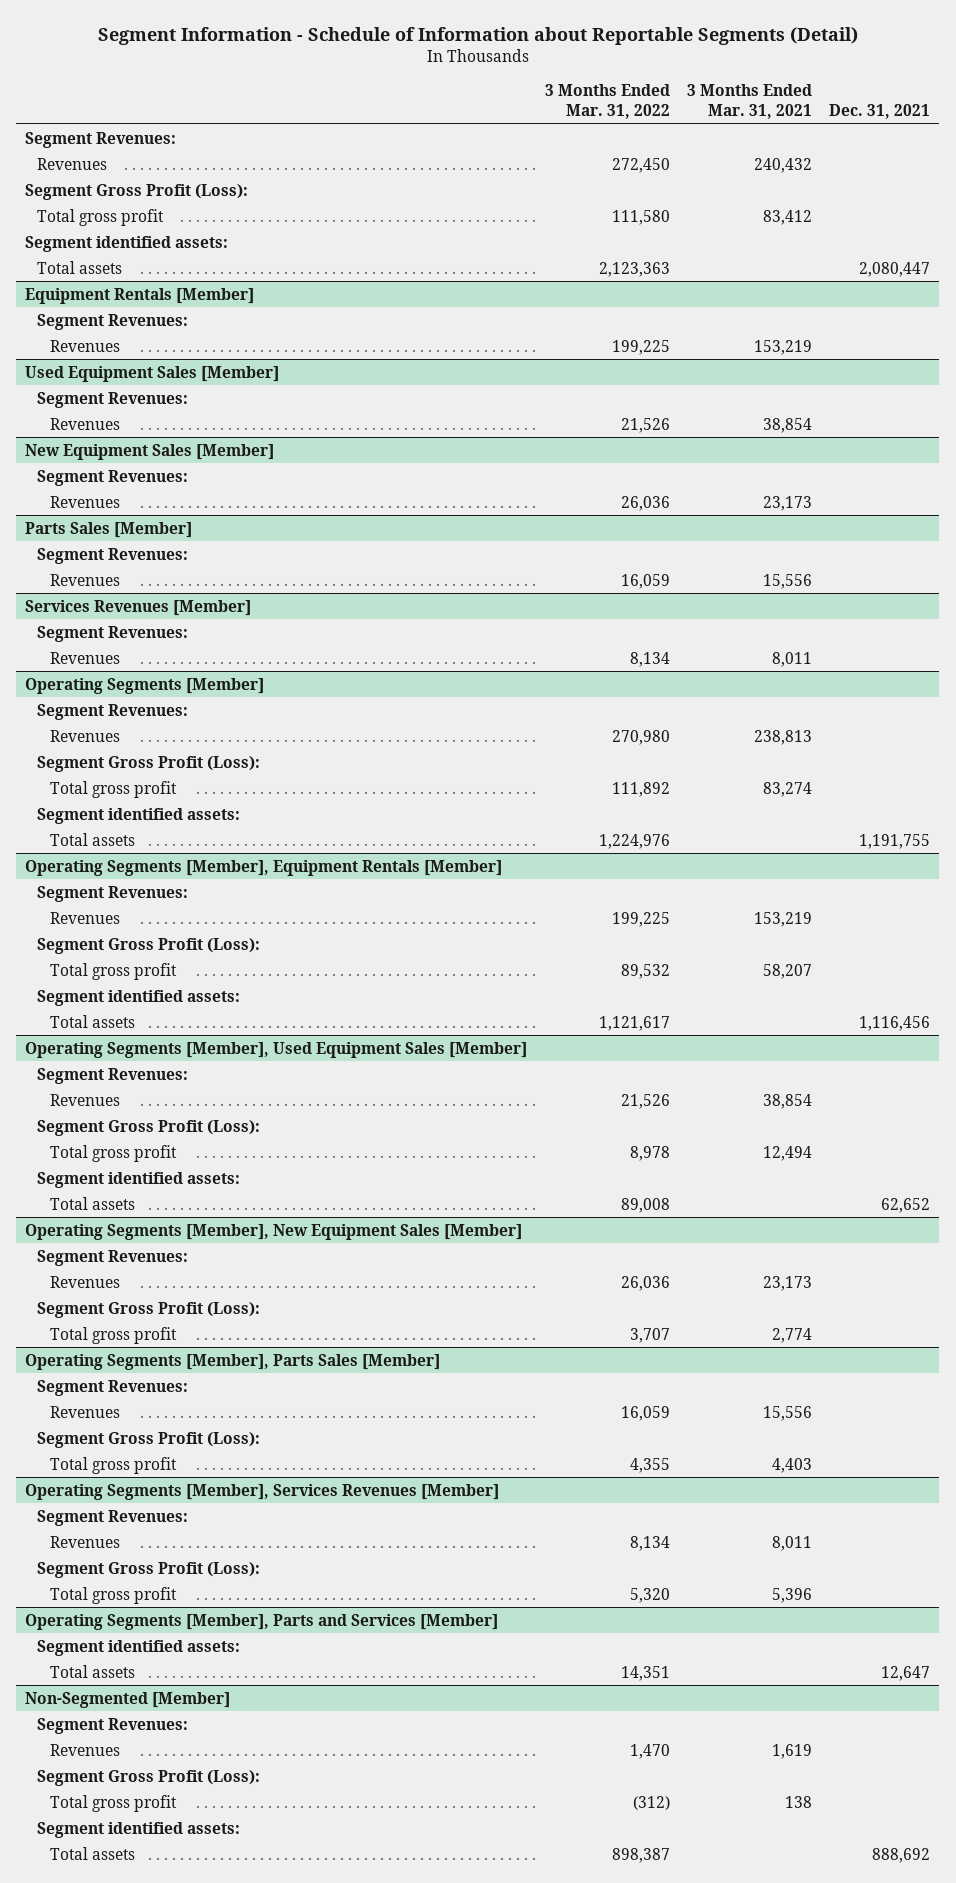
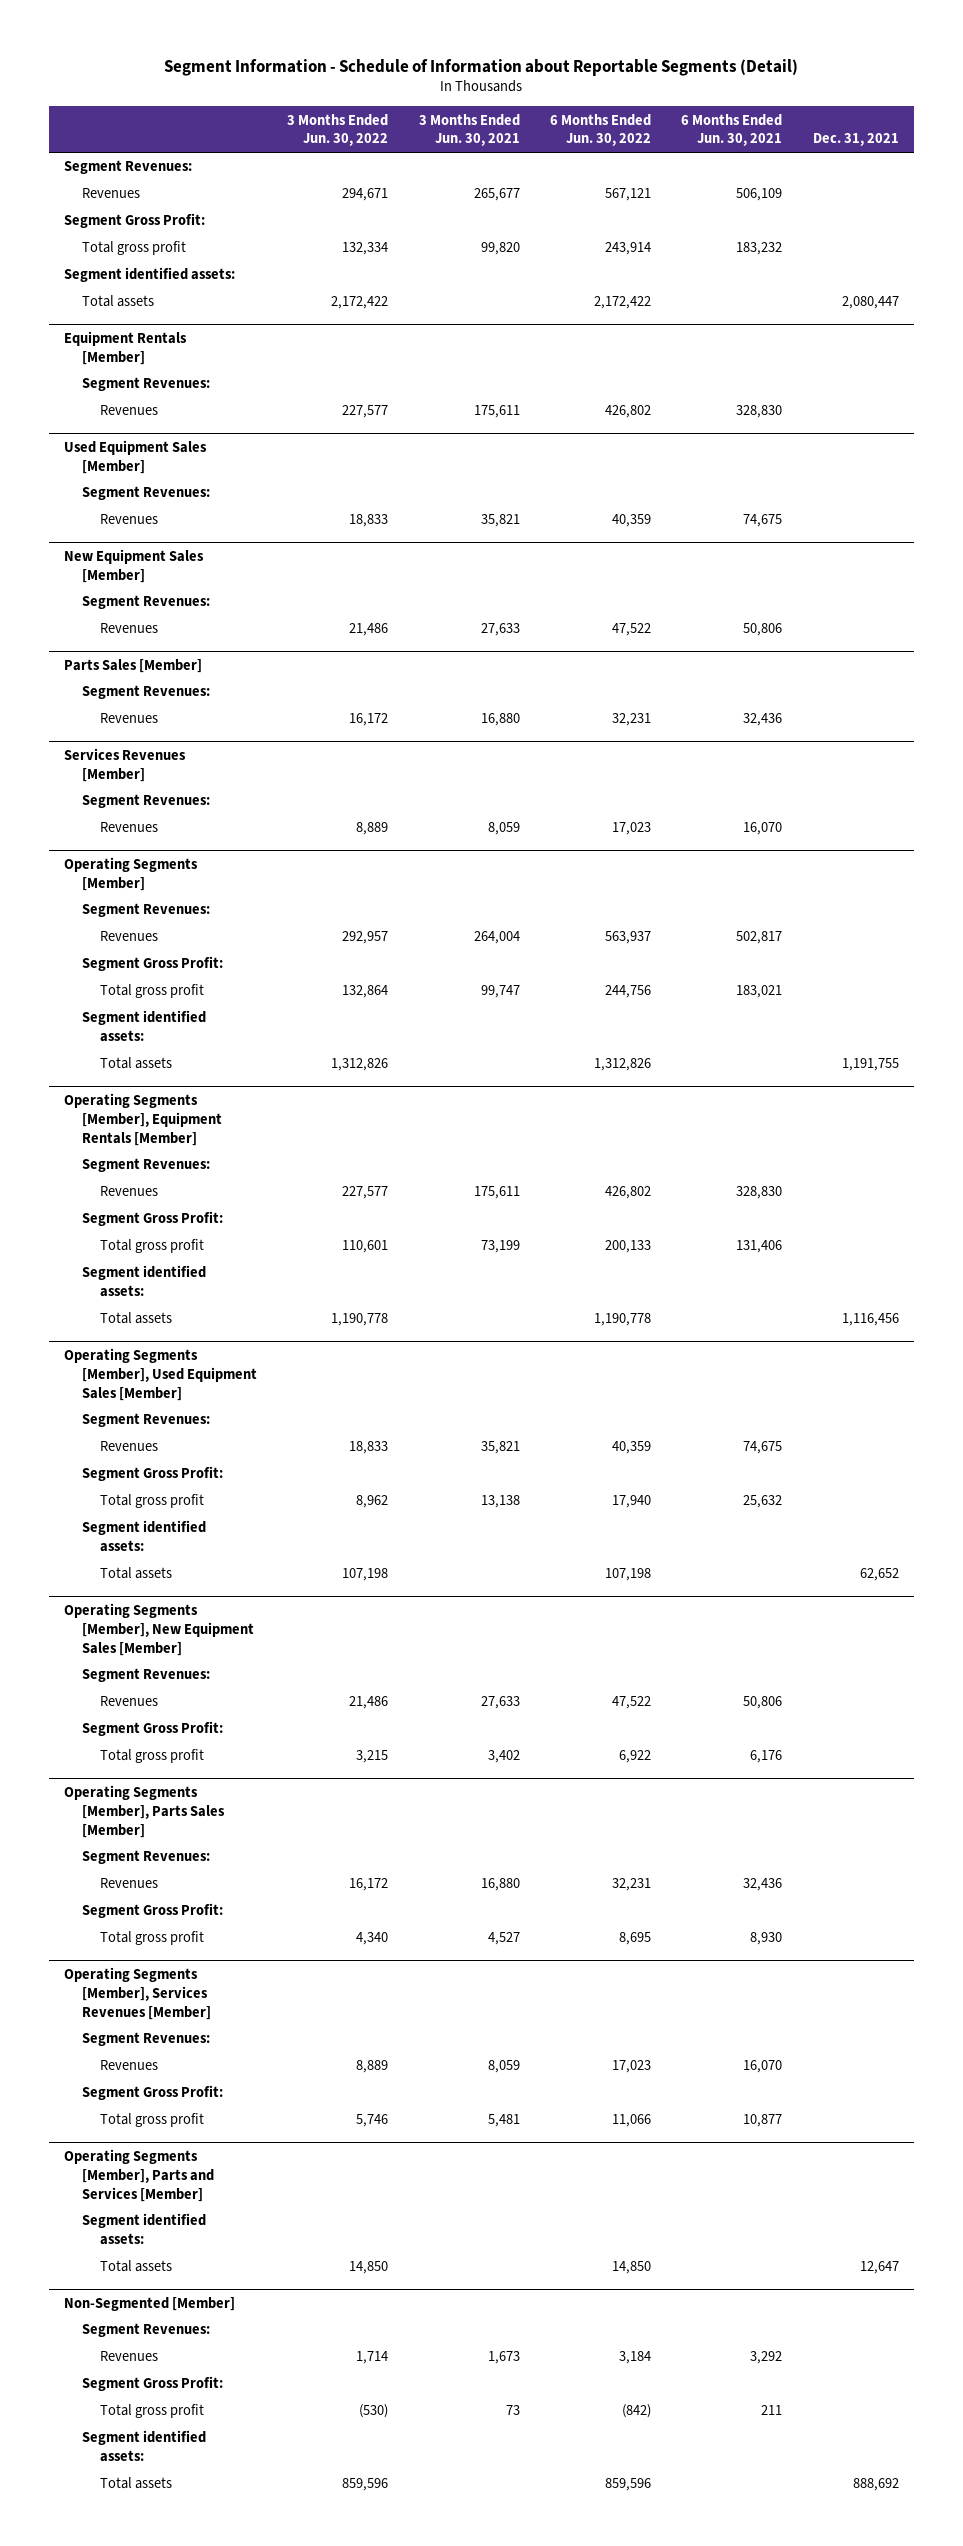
- | 3 Months Ended Mar. 31, 2022 | 3 Months Ended Mar. 31, 2021 | Dec. 31, 2021
+ | 3 Months Ended Jun. 30, 2022 | 3 Months Ended Jun. 30, 2021 | 6 Months Ended Jun. 30, 2022 | 6 Months Ended Jun. 30, 2021 | Dec. 31, 2021
- Segment Gross Profit (Loss):
+ Segment Gross Profit:
@ Operating Segments [Member]
- Segment Gross Profit (Loss):
+ Segment Gross Profit:
@ Operating Segments [Member], Equipment Rentals [Member]
- Segment Gross Profit (Loss):
+ Segment Gross Profit:
@ Operating Segments [Member], Used Equipment Sales [Member]
- Segment Gross Profit (Loss):
+ Segment Gross Profit:
@ Operating Segments [Member], New Equipment Sales [Member]
- Segment Gross Profit (Loss):
+ Segment Gross Profit:
@ Operating Segments [Member], Parts Sales [Member]
- Segment Gross Profit (Loss):
+ Segment Gross Profit:
@ Operating Segments [Member], Services Revenues [Member]
- Segment Gross Profit (Loss):
+ Segment Gross Profit:
@ Non-Segmented [Member]
- Segment Gross Profit (Loss):
+ Segment Gross Profit:

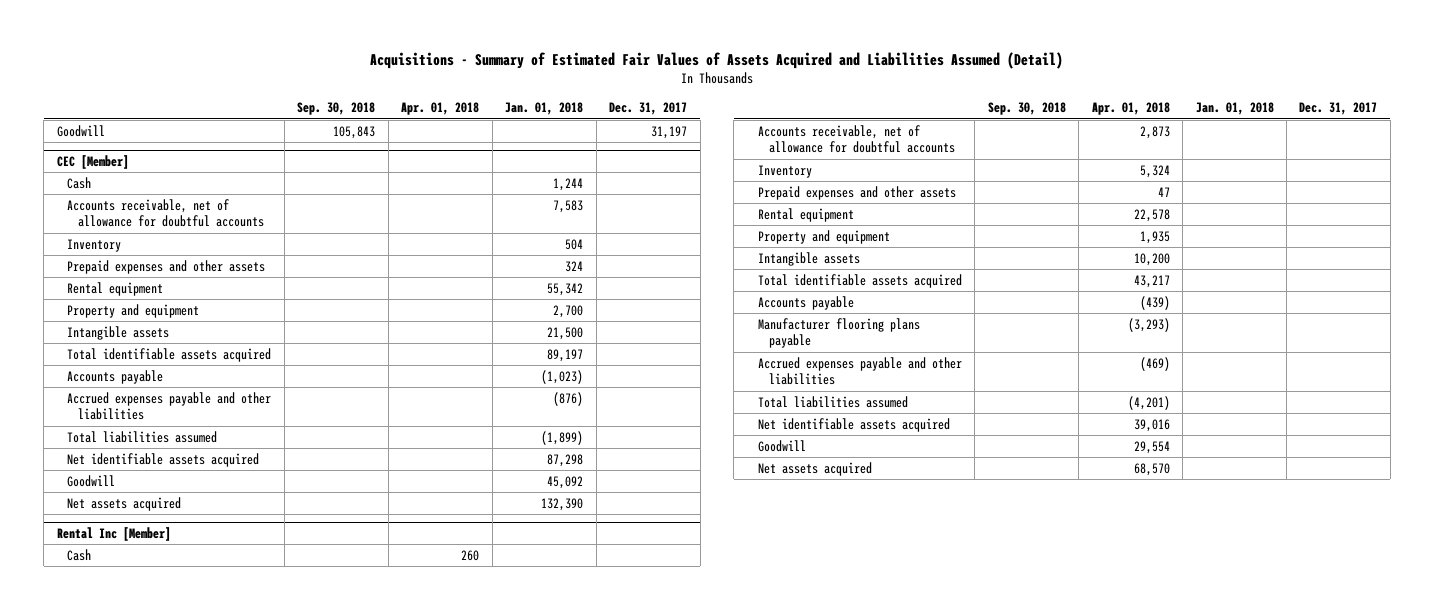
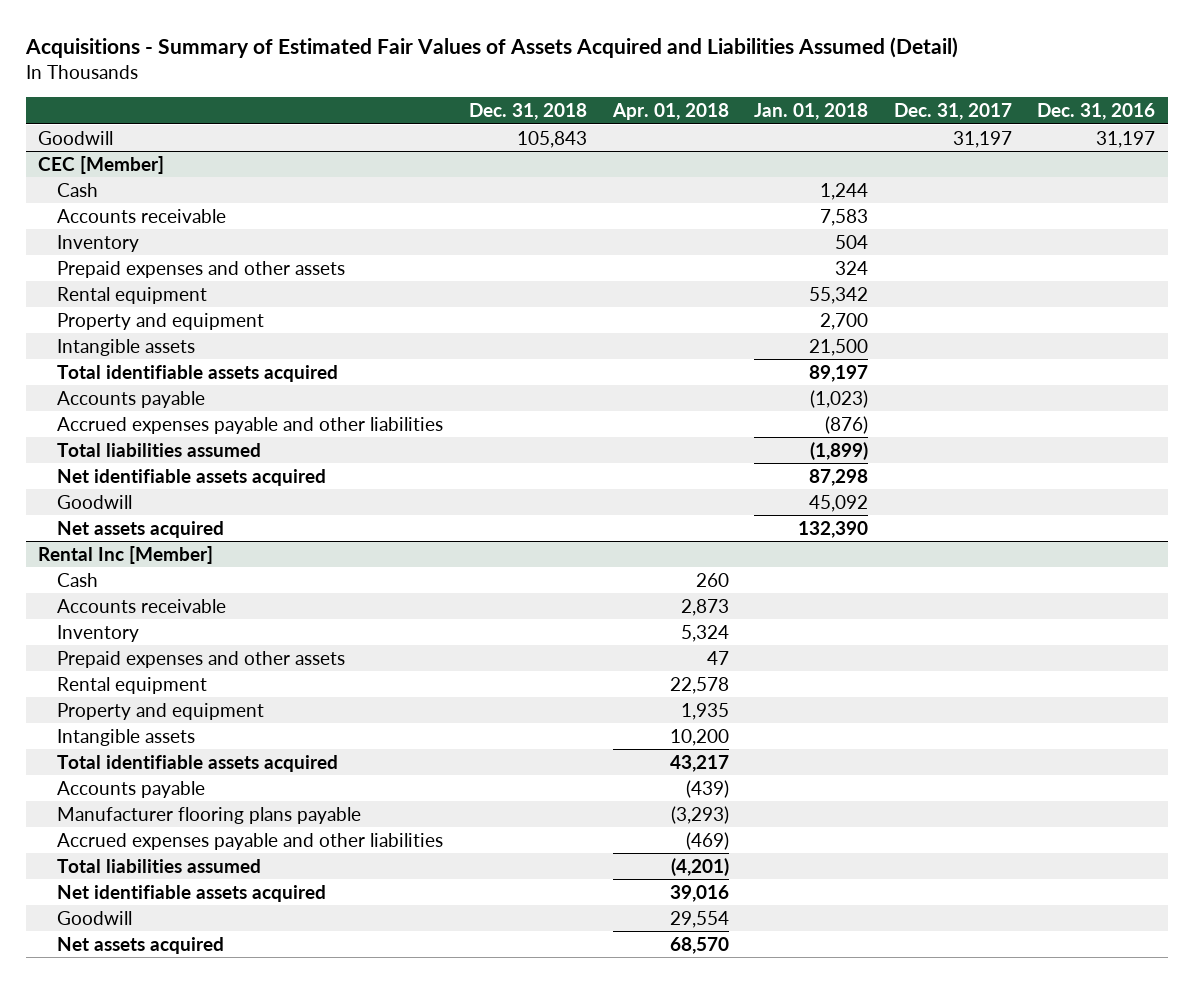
- | Sep. 30, 2018 | Apr. 01, 2018 | Jan. 01, 2018 | Dec. 31, 2017
+ | Dec. 31, 2018 | Apr. 01, 2018 | Jan. 01, 2018 | Dec. 31, 2017 | Dec. 31, 2016
@ CEC [Member]
- Accounts receivable, net of allowance for doubtful accounts | | | 7,583 |
+ Accounts receivable | | | 7,583 | |
@ Rental Inc [Member]
- Accounts receivable, net of allowance for doubtful accounts | | 2,873 | |
+ Accounts receivable | | 2,873 | | |

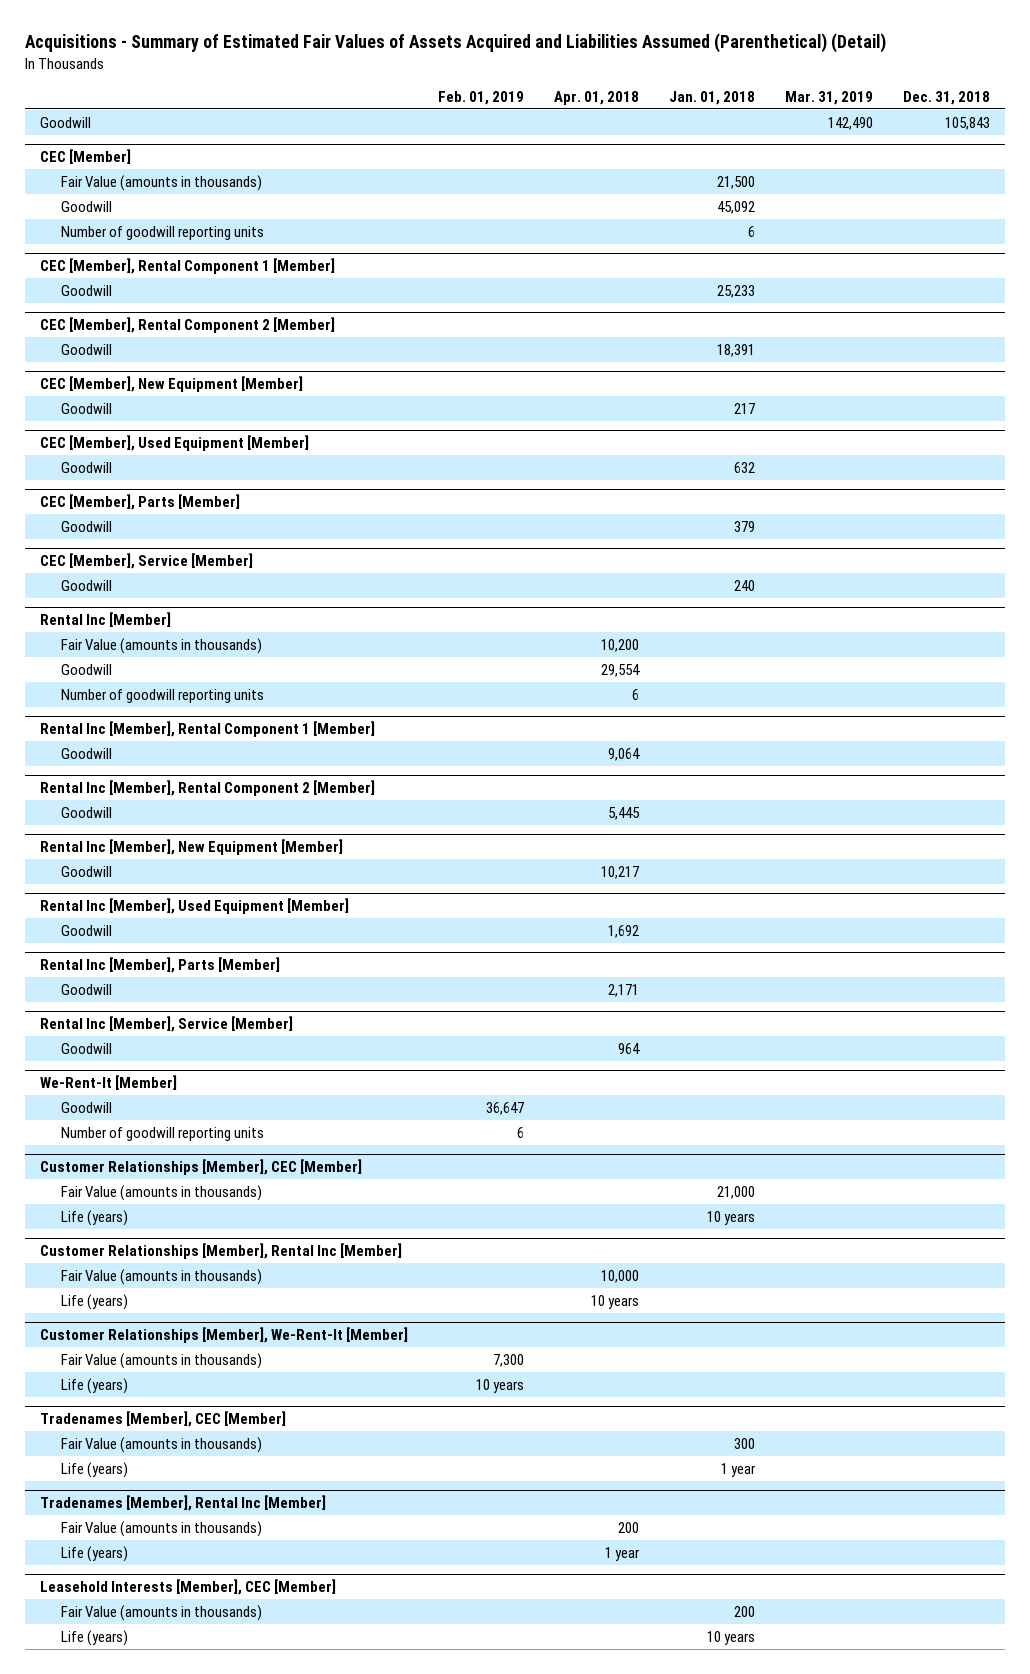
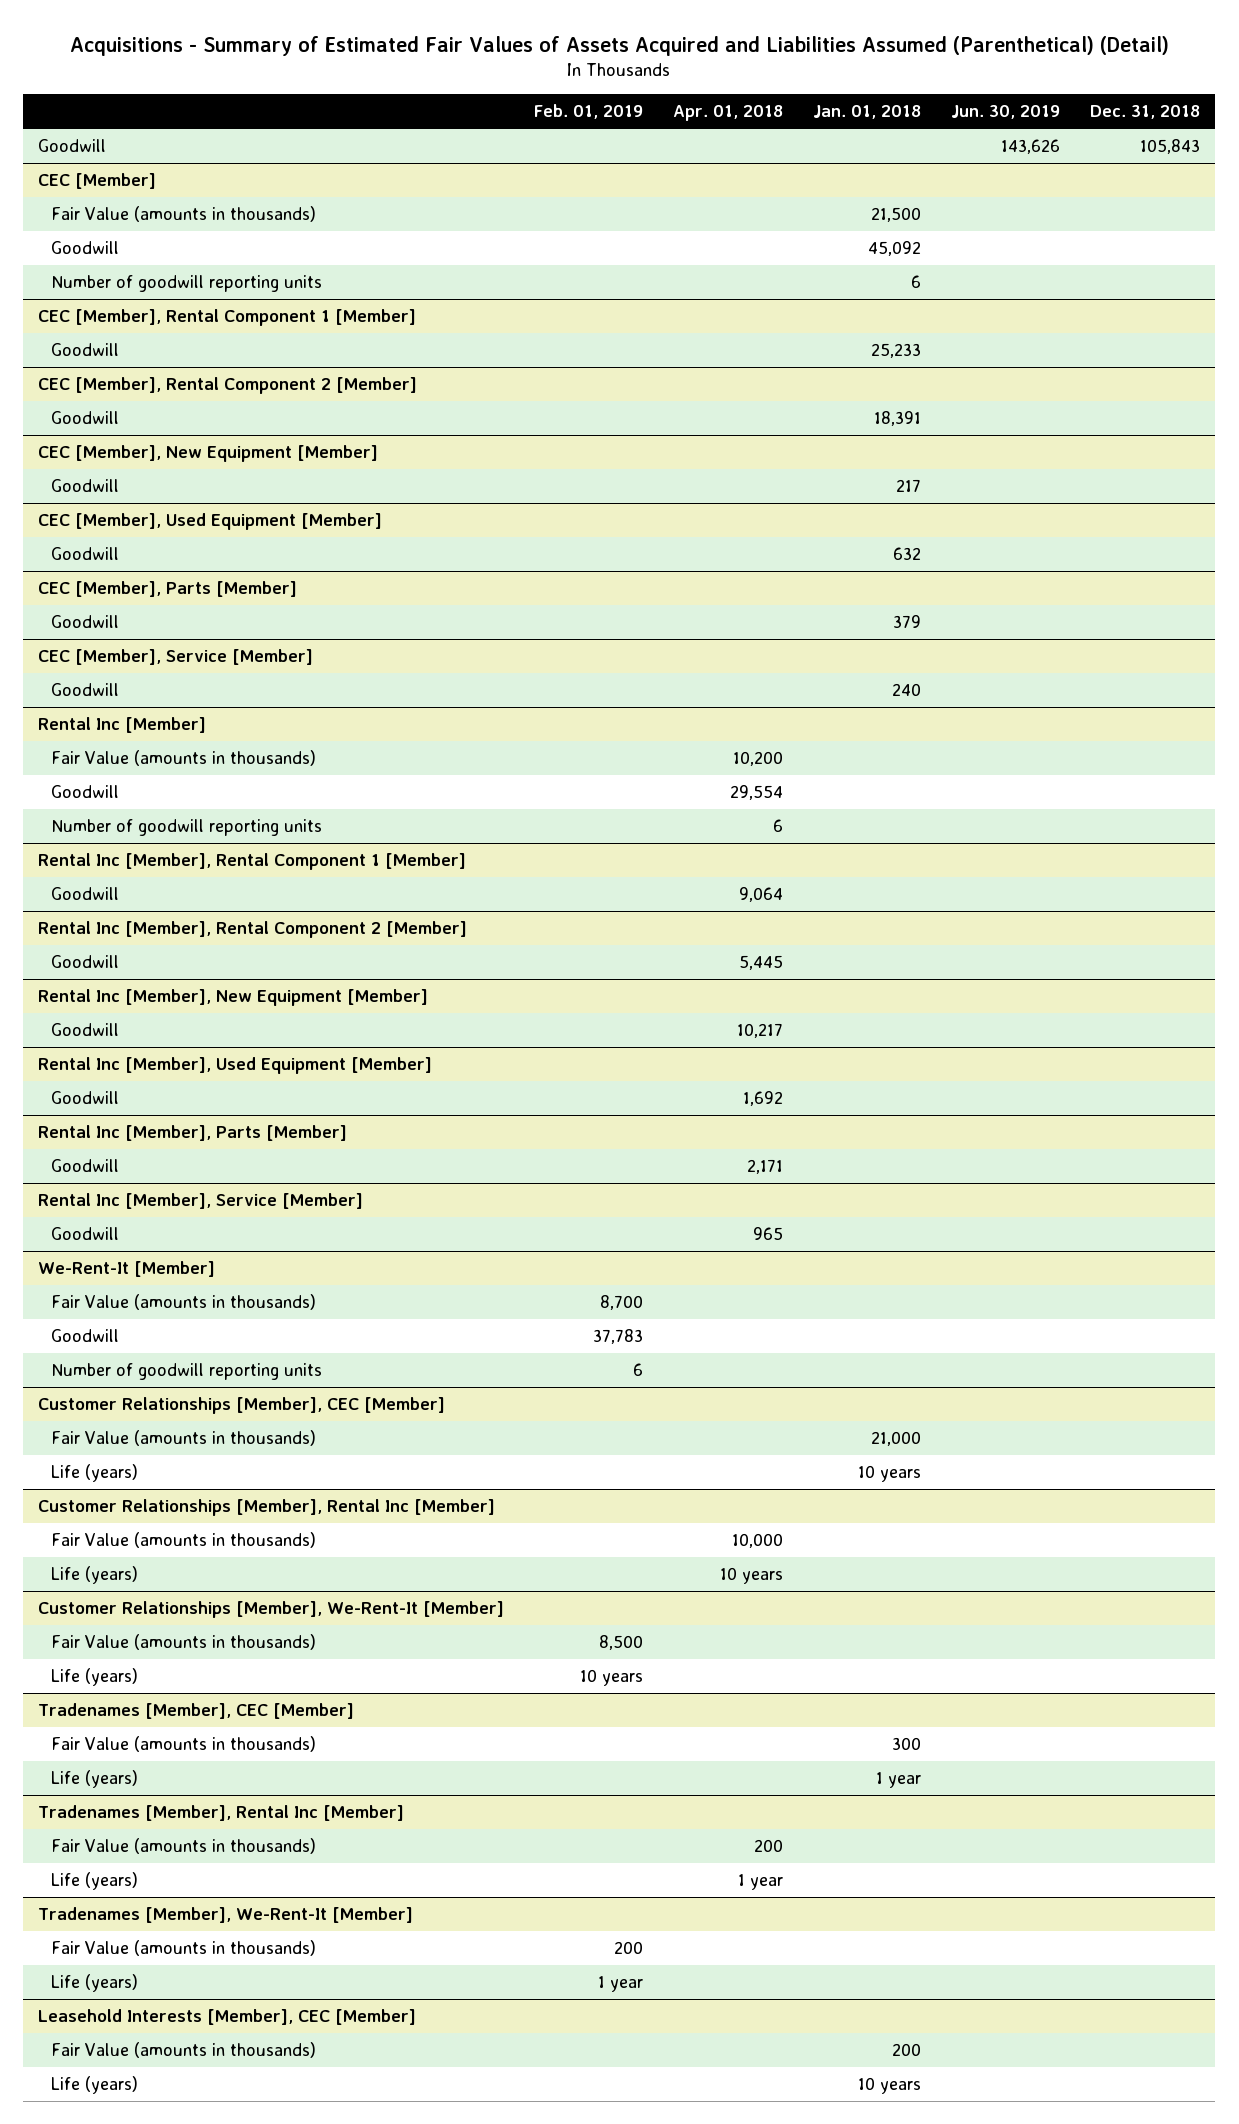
- | Feb. 01, 2019 | Apr. 01, 2018 | Jan. 01, 2018 | Mar. 31, 2019 | Dec. 31, 2018
+ | Feb. 01, 2019 | Apr. 01, 2018 | Jan. 01, 2018 | Jun. 30, 2019 | Dec. 31, 2018
@ Rental Inc [Member], Service [Member]
- Goodwill | | 964 | | |
+ Goodwill | | 965 | | |
@ We-Rent-It [Member]
- Goodwill | 36,647 | | | |
+ Fair Value (amounts in thousands) | 8,700 | | | |
+ Goodwill | 37,783 | | | |
@ Customer Relationships [Member], We-Rent-It [Member]
- Fair Value (amounts in thousands) | 7,300 | | | |
+ Fair Value (amounts in thousands) | 8,500 | | | |
+ Tradenames [Member], We-Rent-It [Member]
+ Fair Value (amounts in thousands) | 200 | | | |
+ Life (years) | 1 year | | | |

